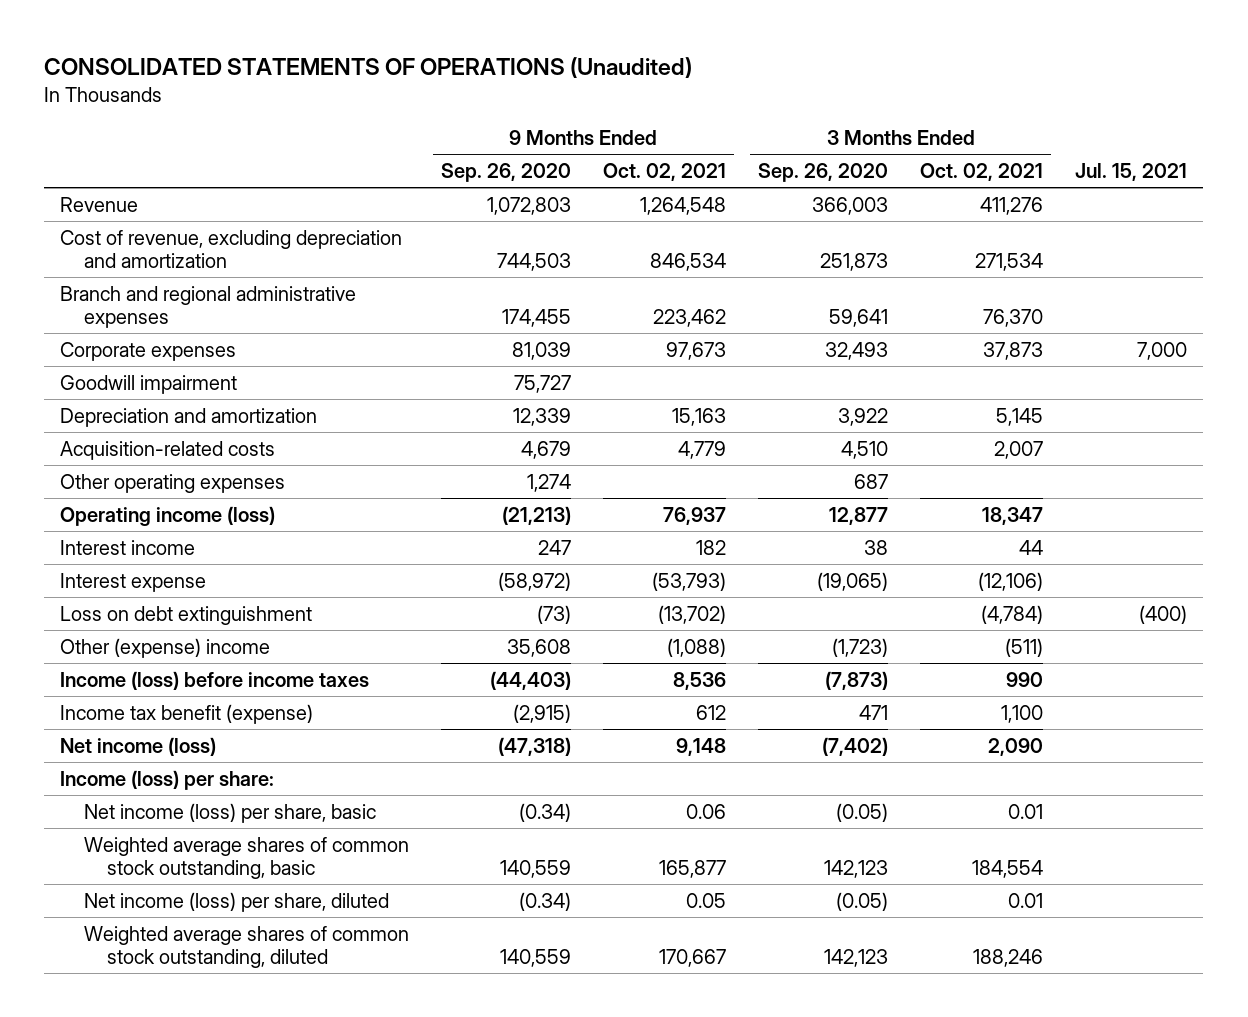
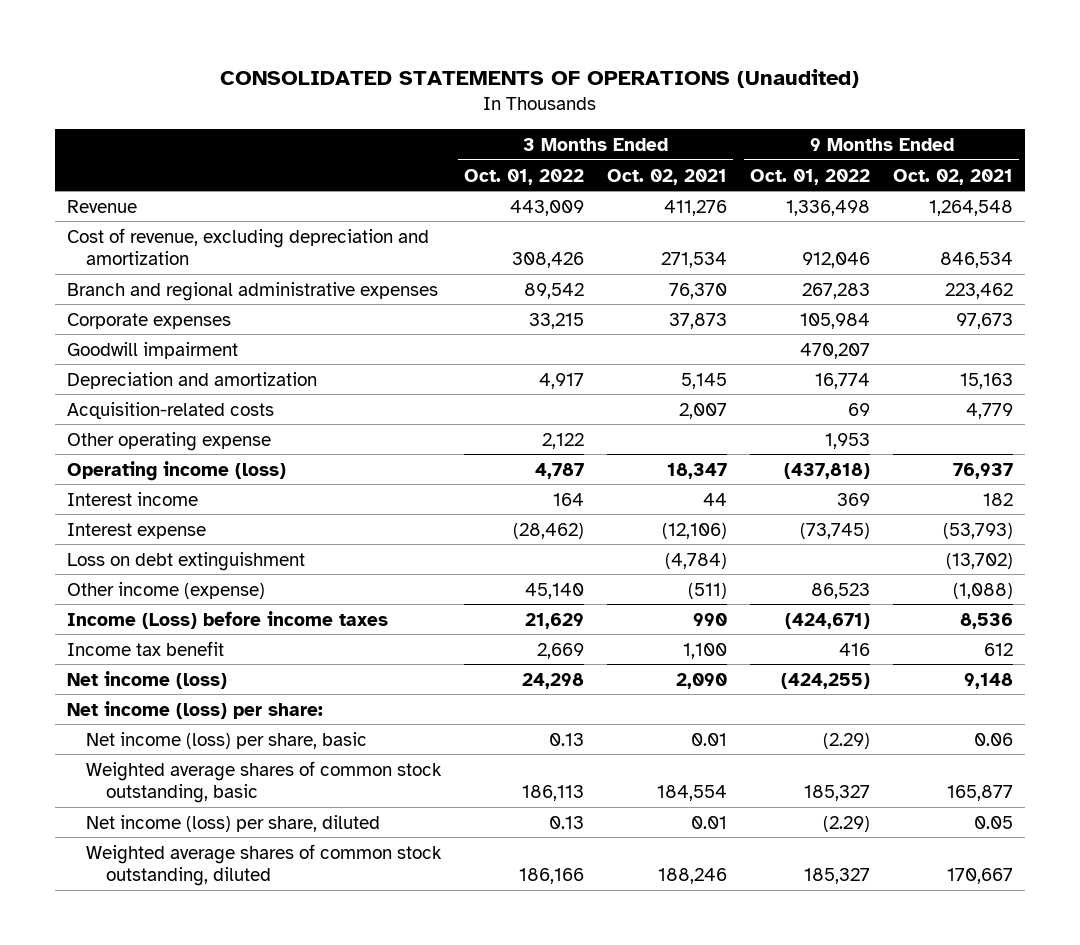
- | 9 Months Ended Sep. 26, 2020 | 9 Months Ended Oct. 02, 2021 | 3 Months Ended Sep. 26, 2020 | 3 Months Ended Oct. 02, 2021 | Jul. 15, 2021
+ | 3 Months Ended Oct. 01, 2022 | 3 Months Ended Oct. 02, 2021 | 9 Months Ended Oct. 01, 2022 | 9 Months Ended Oct. 02, 2021
- Other operating expenses | 1,274 | | 687 | |
+ Other operating expense | 2,122 | | 1,953 |
- Other (expense) income | 35,608 | (1,088) | (1,723) | (511) |
- Income (loss) before income taxes | (44,403) | 8,536 | (7,873) | 990 |
- Income tax benefit (expense) | (2,915) | 612 | 471 | 1,100 |
+ Other income (expense) | 45,140 | (511) | 86,523 | (1,088)
+ Income (Loss) before income taxes | 21,629 | 990 | (424,671) | 8,536
+ Income tax benefit | 2,669 | 1,100 | 416 | 612
- Income (loss) per share:
+ Net income (loss) per share:

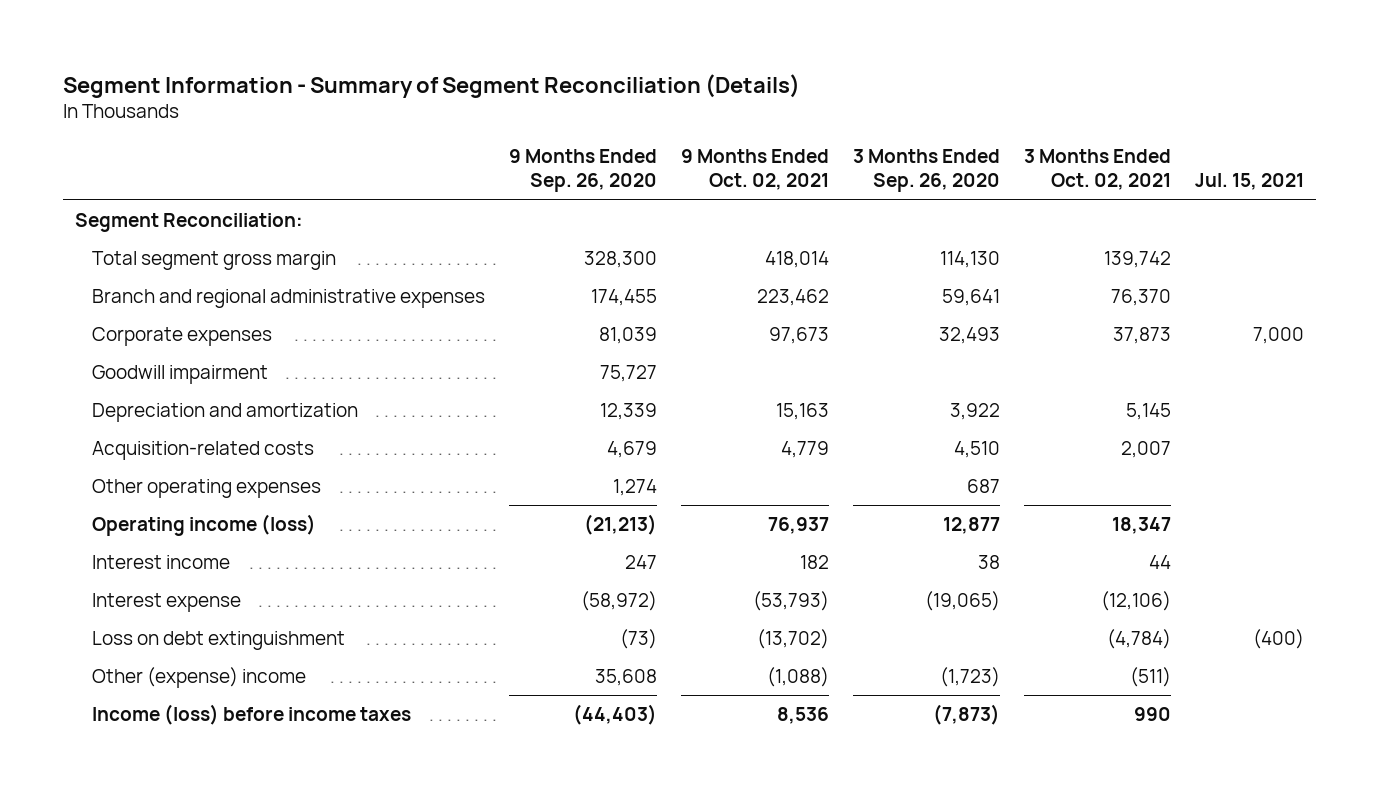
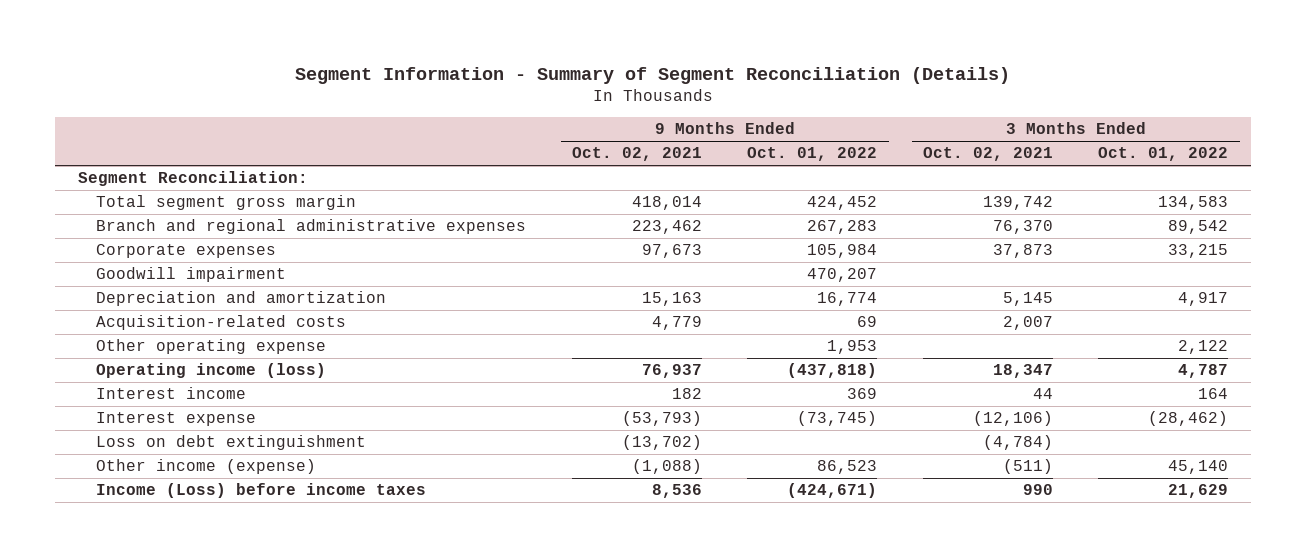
- | 9 Months Ended Sep. 26, 2020 | 9 Months Ended Oct. 02, 2021 | 3 Months Ended Sep. 26, 2020 | 3 Months Ended Oct. 02, 2021 | Jul. 15, 2021
+ | 9 Months Ended Oct. 02, 2021 | 9 Months Ended Oct. 01, 2022 | 3 Months Ended Oct. 02, 2021 | 3 Months Ended Oct. 01, 2022
- Other operating expenses | 1,274 | | 687 | |
+ Other operating expense | | 1,953 | | 2,122
- Other (expense) income | 35,608 | (1,088) | (1,723) | (511) |
- Income (loss) before income taxes | (44,403) | 8,536 | (7,873) | 990 |
+ Other income (expense) | (1,088) | 86,523 | (511) | 45,140
+ Income (Loss) before income taxes | 8,536 | (424,671) | 990 | 21,629

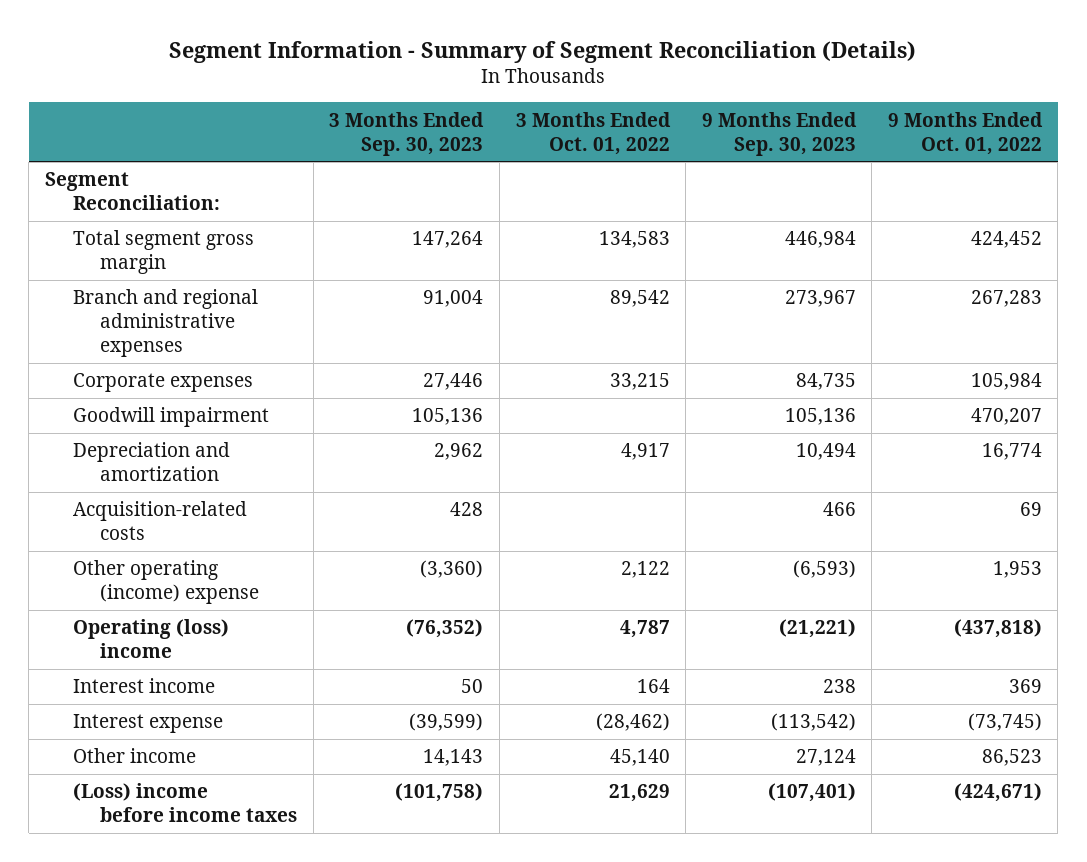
- | 9 Months Ended Oct. 02, 2021 | 9 Months Ended Oct. 01, 2022 | 3 Months Ended Oct. 02, 2021 | 3 Months Ended Oct. 01, 2022
+ | 3 Months Ended Sep. 30, 2023 | 3 Months Ended Oct. 01, 2022 | 9 Months Ended Sep. 30, 2023 | 9 Months Ended Oct. 01, 2022
- Other operating expense | | 1,953 | | 2,122
- Operating income (loss) | 76,937 | (437,818) | 18,347 | 4,787
+ Other operating (income) expense | (3,360) | 2,122 | (6,593) | 1,953
+ Operating (loss) income | (76,352) | 4,787 | (21,221) | (437,818)
- Loss on debt extinguishment | (13,702) | | (4,784) |
- Other income (expense) | (1,088) | 86,523 | (511) | 45,140
- Income (Loss) before income taxes | 8,536 | (424,671) | 990 | 21,629
+ Other income | 14,143 | 45,140 | 27,124 | 86,523
+ (Loss) income before income taxes | (101,758) | 21,629 | (107,401) | (424,671)

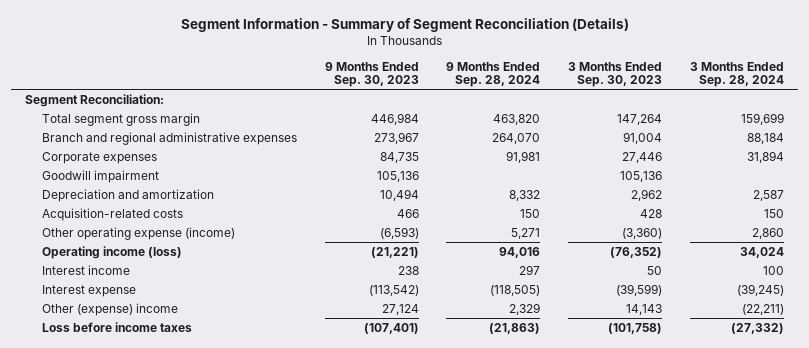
- | 3 Months Ended Sep. 30, 2023 | 3 Months Ended Oct. 01, 2022 | 9 Months Ended Sep. 30, 2023 | 9 Months Ended Oct. 01, 2022
+ | 9 Months Ended Sep. 30, 2023 | 9 Months Ended Sep. 28, 2024 | 3 Months Ended Sep. 30, 2023 | 3 Months Ended Sep. 28, 2024
- Other operating (income) expense | (3,360) | 2,122 | (6,593) | 1,953
- Operating (loss) income | (76,352) | 4,787 | (21,221) | (437,818)
+ Other operating expense (income) | (6,593) | 5,271 | (3,360) | 2,860
+ Operating income (loss) | (21,221) | 94,016 | (76,352) | 34,024
- Other income | 14,143 | 45,140 | 27,124 | 86,523
- (Loss) income before income taxes | (101,758) | 21,629 | (107,401) | (424,671)
+ Other (expense) income | 27,124 | 2,329 | 14,143 | (22,211)
+ Loss before income taxes | (107,401) | (21,863) | (101,758) | (27,332)

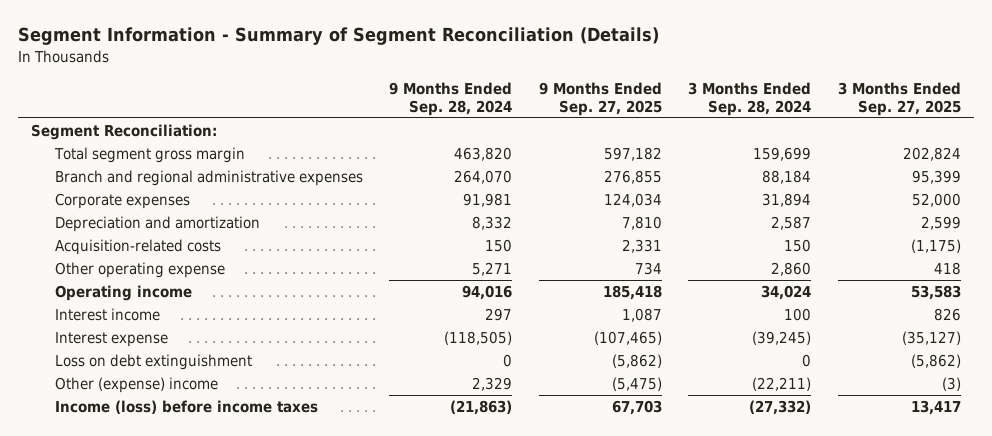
- | 9 Months Ended Sep. 30, 2023 | 9 Months Ended Sep. 28, 2024 | 3 Months Ended Sep. 30, 2023 | 3 Months Ended Sep. 28, 2024
+ | 9 Months Ended Sep. 28, 2024 | 9 Months Ended Sep. 27, 2025 | 3 Months Ended Sep. 28, 2024 | 3 Months Ended Sep. 27, 2025
- Goodwill impairment | 105,136 | | 105,136 |
- Other operating expense (income) | (6,593) | 5,271 | (3,360) | 2,860
- Operating income (loss) | (21,221) | 94,016 | (76,352) | 34,024
+ Other operating expense | 5,271 | 734 | 2,860 | 418
+ Operating income | 94,016 | 185,418 | 34,024 | 53,583
+ Loss on debt extinguishment | 0 | (5,862) | 0 | (5,862)
- Loss before income taxes | (107,401) | (21,863) | (101,758) | (27,332)
+ Income (loss) before income taxes | (21,863) | 67,703 | (27,332) | 13,417

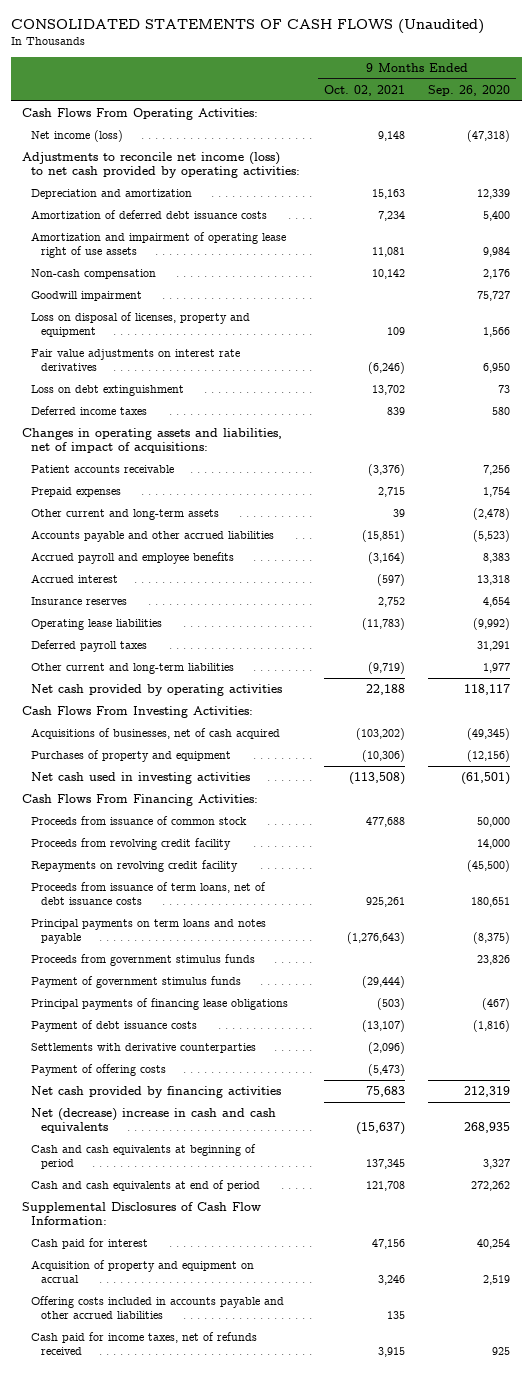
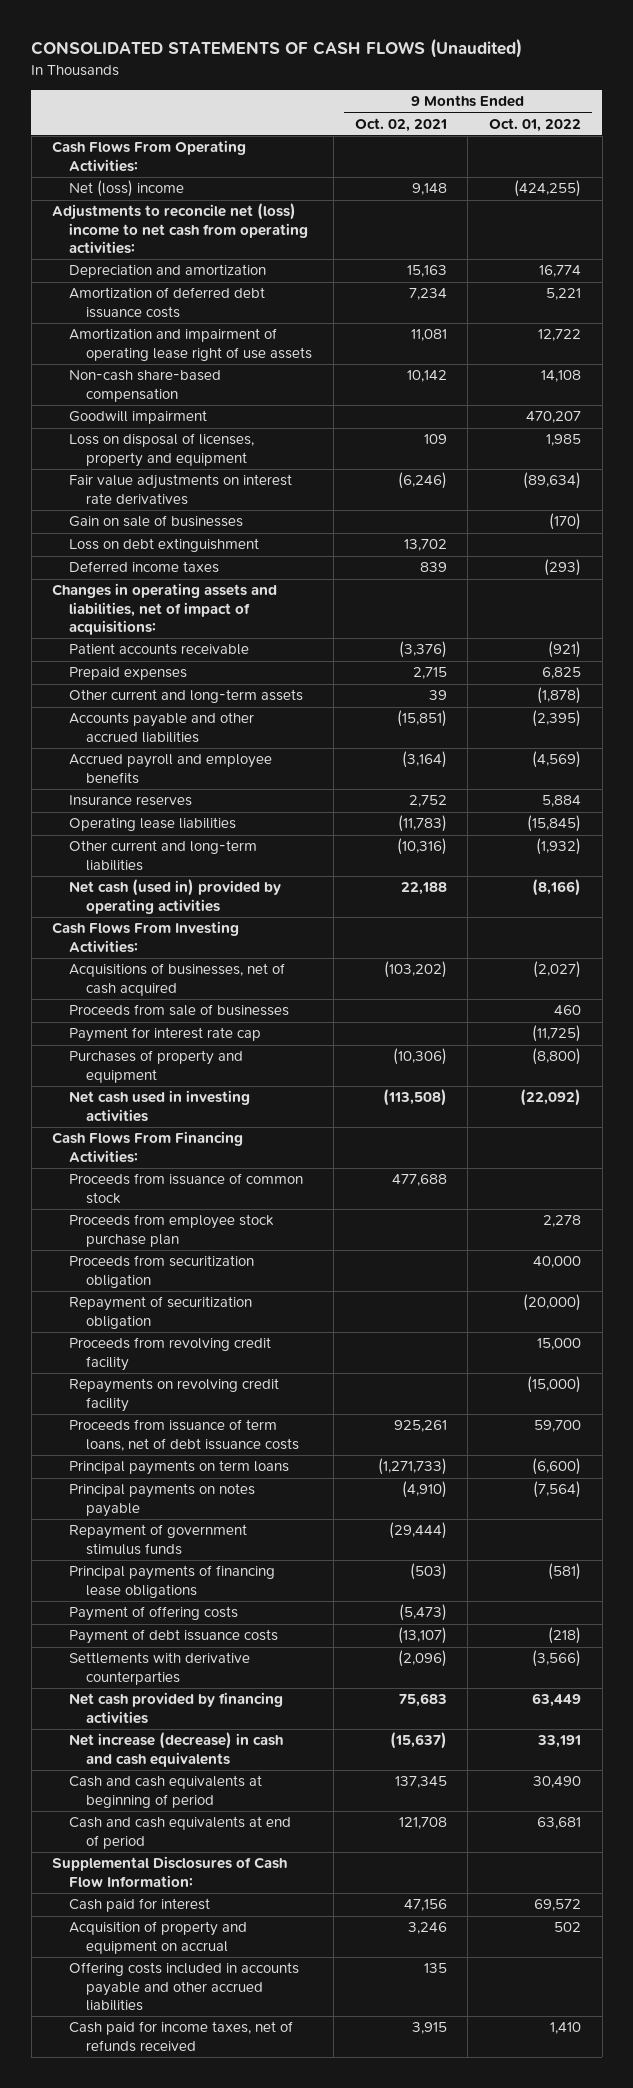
- | 9 Months Ended Oct. 02, 2021 | 9 Months Ended Sep. 26, 2020
+ | 9 Months Ended Oct. 02, 2021 | 9 Months Ended Oct. 01, 2022
- Net income (loss) | 9,148 | (47,318)
- Adjustments to reconcile net income (loss) to net cash provided by operating activities:
+ Net (loss) income | 9,148 | (424,255)
+ Adjustments to reconcile net (loss) income to net cash from operating activities:
- Non-cash compensation | 10,142 | 2,176
+ Non-cash share-based compensation | 10,142 | 14,108
+ Gain on sale of businesses | | (170)
- Accrued interest | (597) | 13,318
- Deferred payroll taxes | | 31,291
- Other current and long-term liabilities | (9,719) | 1,977
- Net cash provided by operating activities | 22,188 | 118,117
+ Other current and long-term liabilities | (10,316) | (1,932)
+ Net cash (used in) provided by operating activities | 22,188 | (8,166)
+ Proceeds from sale of businesses | | 460
+ Payment for interest rate cap | | (11,725)
+ Proceeds from employee stock purchase plan | | 2,278
+ Proceeds from securitization obligation | | 40,000
+ Repayment of securitization obligation | | (20,000)
- Principal payments on term loans and notes payable | (1,276,643) | (8,375)
- Proceeds from government stimulus funds | | 23,826
- Payment of government stimulus funds | (29,444) |
+ Principal payments on term loans | (1,271,733) | (6,600)
+ Principal payments on notes payable | (4,910) | (7,564)
+ Repayment of government stimulus funds | (29,444) |
moved up: Payment of offering costs | (5,473) |
- Net (decrease) increase in cash and cash equivalents | (15,637) | 268,935
+ Net increase (decrease) in cash and cash equivalents | (15,637) | 33,191

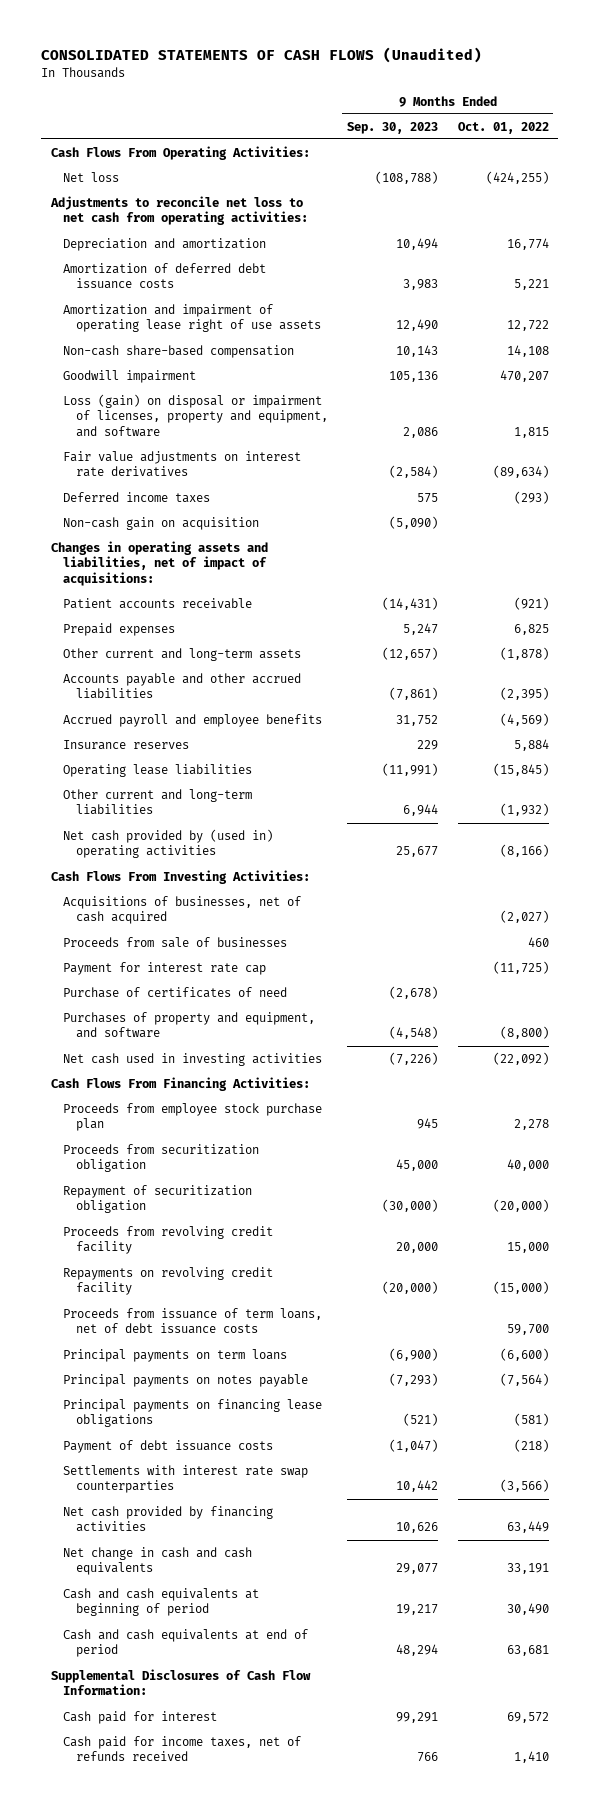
- | 9 Months Ended Oct. 02, 2021 | 9 Months Ended Oct. 01, 2022
+ | 9 Months Ended Sep. 30, 2023 | 9 Months Ended Oct. 01, 2022
- Net (loss) income | 9,148 | (424,255)
- Adjustments to reconcile net (loss) income to net cash from operating activities:
+ Net loss | (108,788) | (424,255)
+ Adjustments to reconcile net loss to net cash from operating activities:
- Loss on disposal of licenses, property and equipment | 109 | 1,985
+ Loss (gain) on disposal or impairment of licenses, property and equipment, and software | 2,086 | 1,815
- Gain on sale of businesses | | (170)
- Loss on debt extinguishment | 13,702 |
+ Non-cash gain on acquisition | (5,090) |
- Net cash (used in) provided by operating activities | 22,188 | (8,166)
+ Net cash provided by (used in) operating activities | 25,677 | (8,166)
- Purchases of property and equipment | (10,306) | (8,800)
+ Purchase of certificates of need | (2,678) |
+ Purchases of property and equipment, and software | (4,548) | (8,800)
- Proceeds from issuance of common stock | 477,688 |
- Repayment of government stimulus funds | (29,444) |
- Principal payments of financing lease obligations | (503) | (581)
- Payment of offering costs | (5,473) |
+ Principal payments on financing lease obligations | (521) | (581)
- Settlements with derivative counterparties | (2,096) | (3,566)
+ Settlements with interest rate swap counterparties | 10,442 | (3,566)
- Net increase (decrease) in cash and cash equivalents | (15,637) | 33,191
+ Net change in cash and cash equivalents | 29,077 | 33,191
- Acquisition of property and equipment on accrual | 3,246 | 502
- Offering costs included in accounts payable and other accrued liabilities | 135 |

